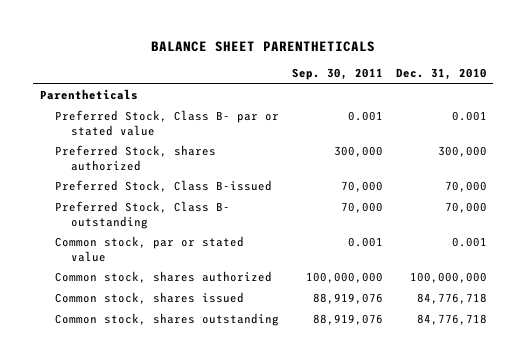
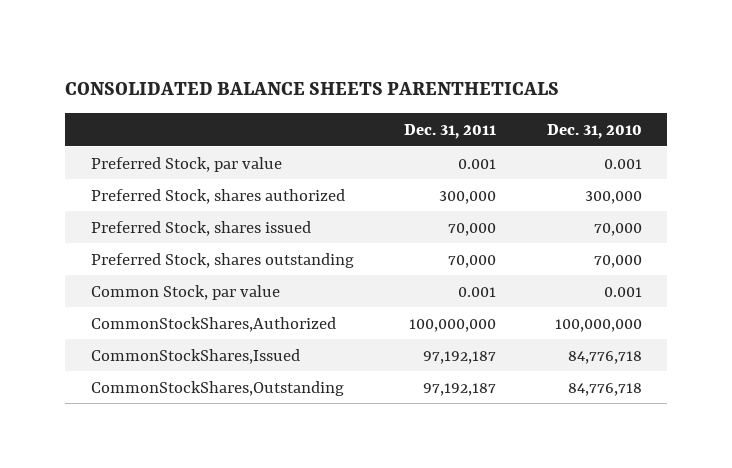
- BALANCE SHEET PARENTHETICALS
+ CONSOLIDATED BALANCE SHEETS PARENTHETICALS
- | Sep. 30, 2011 | Dec. 31, 2010
+ | Dec. 31, 2011 | Dec. 31, 2010
- Parentheticals
- Preferred Stock, Class B- par or stated value | 0.001 | 0.001
+ Preferred Stock, par value | 0.001 | 0.001
- Preferred Stock, Class B-issued | 70,000 | 70,000
- Preferred Stock, Class B- outstanding | 70,000 | 70,000
- Common stock, par or stated value | 0.001 | 0.001
- Common stock, shares authorized | 100,000,000 | 100,000,000
- Common stock, shares issued | 88,919,076 | 84,776,718
- Common stock, shares outstanding | 88,919,076 | 84,776,718
+ Preferred Stock, shares issued | 70,000 | 70,000
+ Preferred Stock, shares outstanding | 70,000 | 70,000
+ Common Stock, par value | 0.001 | 0.001
+ CommonStockShares,Authorized | 100,000,000 | 100,000,000
+ CommonStockShares,Issued | 97,192,187 | 84,776,718
+ CommonStockShares,Outstanding | 97,192,187 | 84,776,718

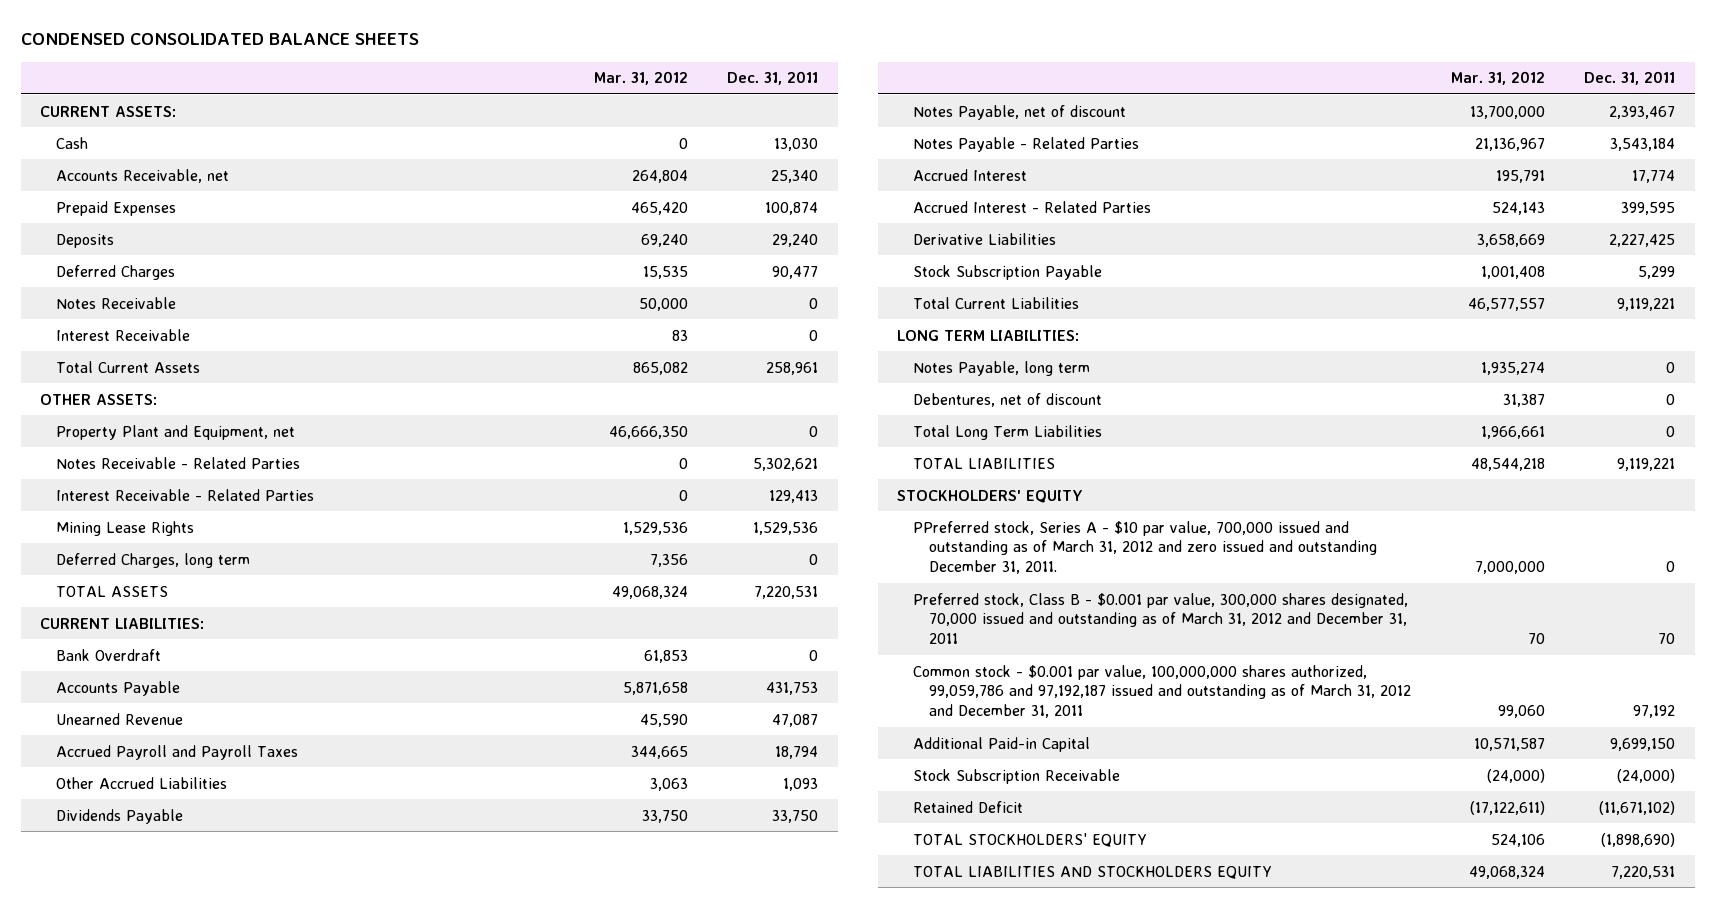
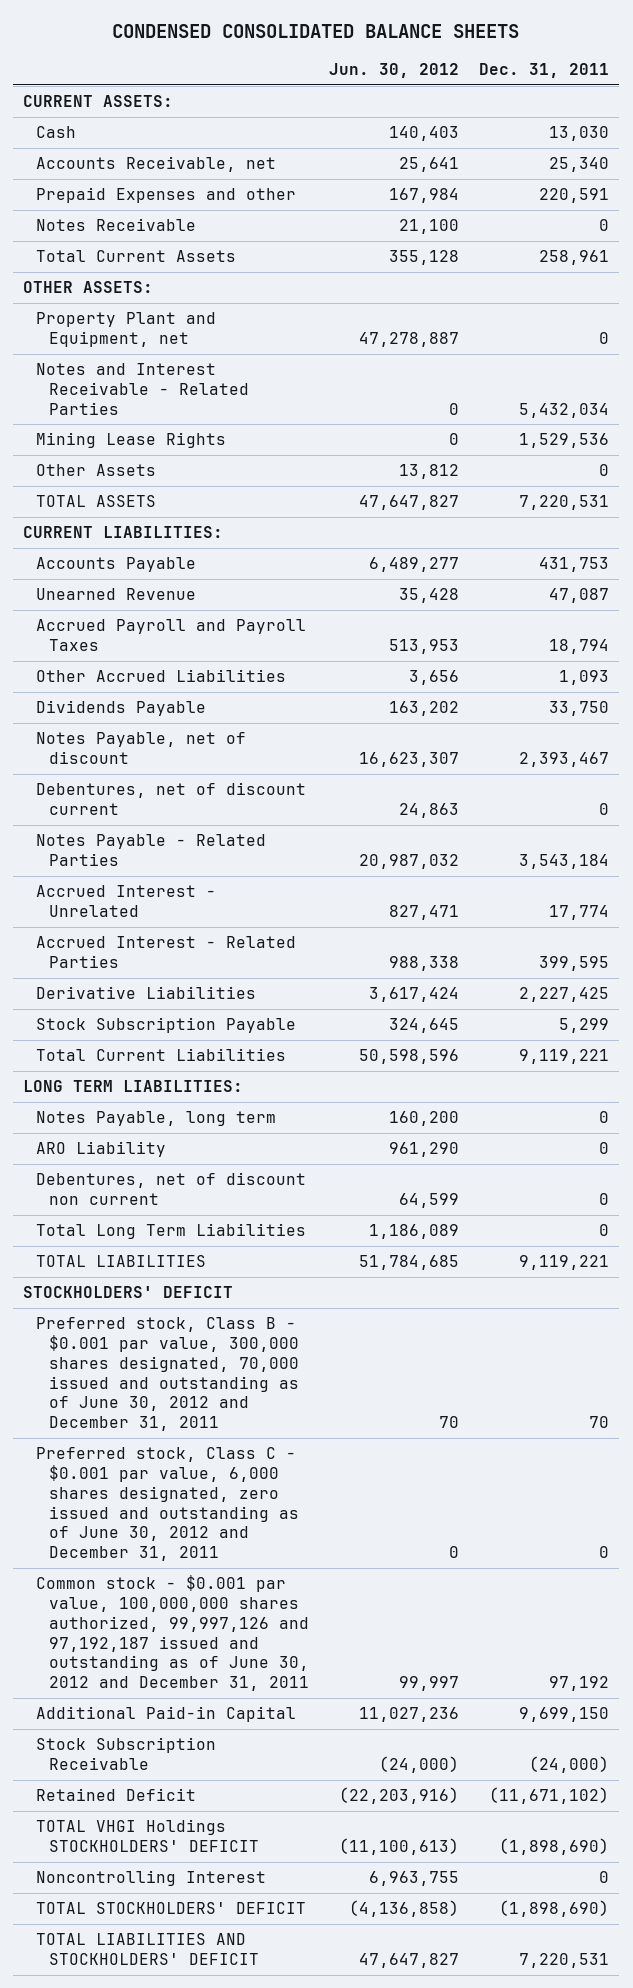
- | Mar. 31, 2012 | Dec. 31, 2011
+ | Jun. 30, 2012 | Dec. 31, 2011
- Prepaid Expenses | 465,420 | 100,874
- Deposits | 69,240 | 29,240
- Deferred Charges | 15,535 | 90,477
+ Prepaid Expenses and other | 167,984 | 220,591
- Interest Receivable | 83 | 0
- Notes Receivable - Related Parties | 0 | 5,302,621
- Interest Receivable - Related Parties | 0 | 129,413
+ Notes and Interest Receivable - Related Parties | 0 | 5,432,034
- Deferred Charges, long term | 7,356 | 0
+ Other Assets | 13,812 | 0
- Bank Overdraft | 61,853 | 0
+ Debentures, net of discount current | 24,863 | 0
- Accrued Interest | 195,791 | 17,774
+ Accrued Interest - Unrelated | 827,471 | 17,774
- Debentures, net of discount | 31,387 | 0
+ ARO Liability | 961,290 | 0
+ Debentures, net of discount non current | 64,599 | 0
- STOCKHOLDERS' EQUITY
- PPreferred stock, Series A - $10 par value, 700,000 issued and outstanding as of March 31, 2012 and zero issued and outstanding December 31, 2011. | 7,000,000 | 0
- Preferred stock, Class B - $0.001 par value, 300,000 shares designated, 70,000 issued and outstanding as of March 31, 2012 and December 31, 2011 | 70 | 70
- Common stock - $0.001 par value, 100,000,000 shares authorized, 99,059,786 and 97,192,187 issued and outstanding as of March 31, 2012 and December 31, 2011 | 99,060 | 97,192
+ STOCKHOLDERS' DEFICIT
+ Preferred stock, Class B - $0.001 par value, 300,000 shares designated, 70,000 issued and outstanding as of June 30, 2012 and December 31, 2011 | 70 | 70
+ Preferred stock, Class C - $0.001 par value, 6,000 shares designated, zero issued and outstanding as of June 30, 2012 and December 31, 2011 | 0 | 0
+ Common stock - $0.001 par value, 100,000,000 shares authorized, 99,997,126 and 97,192,187 issued and outstanding as of June 30, 2012 and December 31, 2011 | 99,997 | 97,192
- TOTAL STOCKHOLDERS' EQUITY | 524,106 | (1,898,690)
- TOTAL LIABILITIES AND STOCKHOLDERS EQUITY | 49,068,324 | 7,220,531
+ TOTAL VHGI Holdings STOCKHOLDERS' DEFICIT | (11,100,613) | (1,898,690)
+ Noncontrolling Interest | 6,963,755 | 0
+ TOTAL STOCKHOLDERS' DEFICIT | (4,136,858) | (1,898,690)
+ TOTAL LIABILITIES AND STOCKHOLDERS' DEFICIT | 47,647,827 | 7,220,531

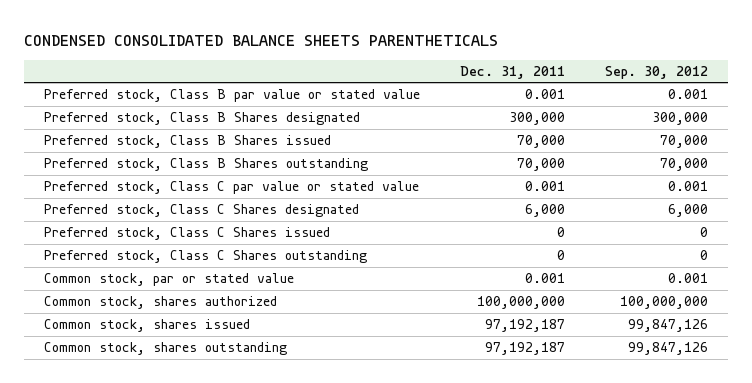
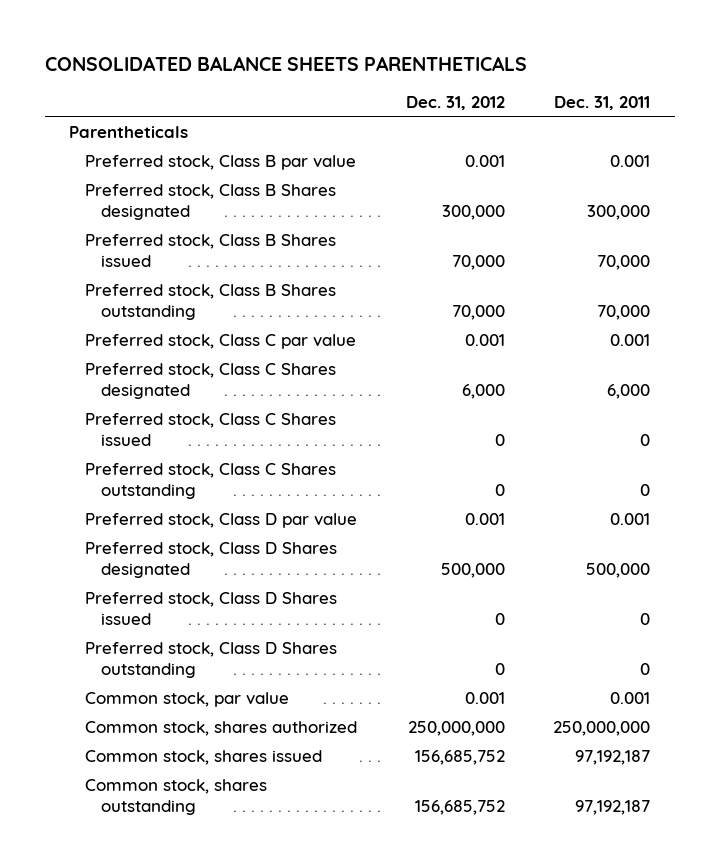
- CONDENSED CONSOLIDATED BALANCE SHEETS PARENTHETICALS
+ CONSOLIDATED BALANCE SHEETS PARENTHETICALS
- | Dec. 31, 2011 | Sep. 30, 2012
+ | Dec. 31, 2012 | Dec. 31, 2011
- Preferred stock, Class B par value or stated value | 0.001 | 0.001
+ Parentheticals
+ Preferred stock, Class B par value | 0.001 | 0.001
- Preferred stock, Class C par value or stated value | 0.001 | 0.001
+ Preferred stock, Class C par value | 0.001 | 0.001
- Common stock, par or stated value | 0.001 | 0.001
- Common stock, shares authorized | 100,000,000 | 100,000,000
+ Preferred stock, Class D par value | 0.001 | 0.001
+ Preferred stock, Class D Shares designated | 500,000 | 500,000
+ Preferred stock, Class D Shares issued | 0 | 0
+ Preferred stock, Class D Shares outstanding | 0 | 0
+ Common stock, par value | 0.001 | 0.001
+ Common stock, shares authorized | 250,000,000 | 250,000,000

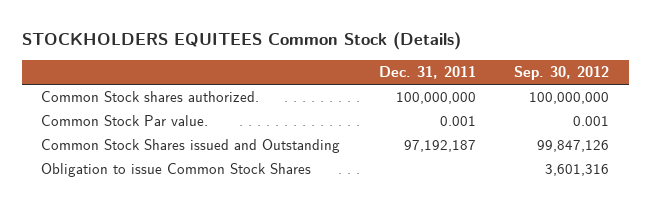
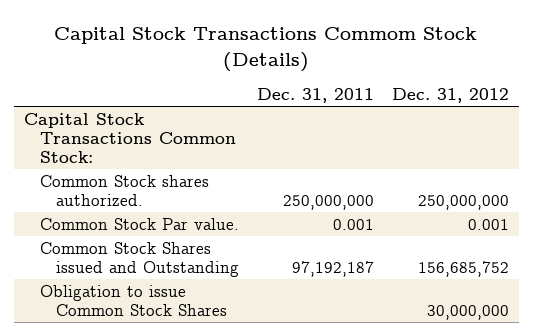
- STOCKHOLDERS EQUITEES Common Stock (Details)
+ Capital Stock Transactions Commom Stock (Details)
- | Dec. 31, 2011 | Sep. 30, 2012
+ | Dec. 31, 2011 | Dec. 31, 2012
- Common Stock shares authorized. | 100,000,000 | 100,000,000
+ Capital Stock Transactions Common Stock:
+ Common Stock shares authorized. | 250,000,000 | 250,000,000

